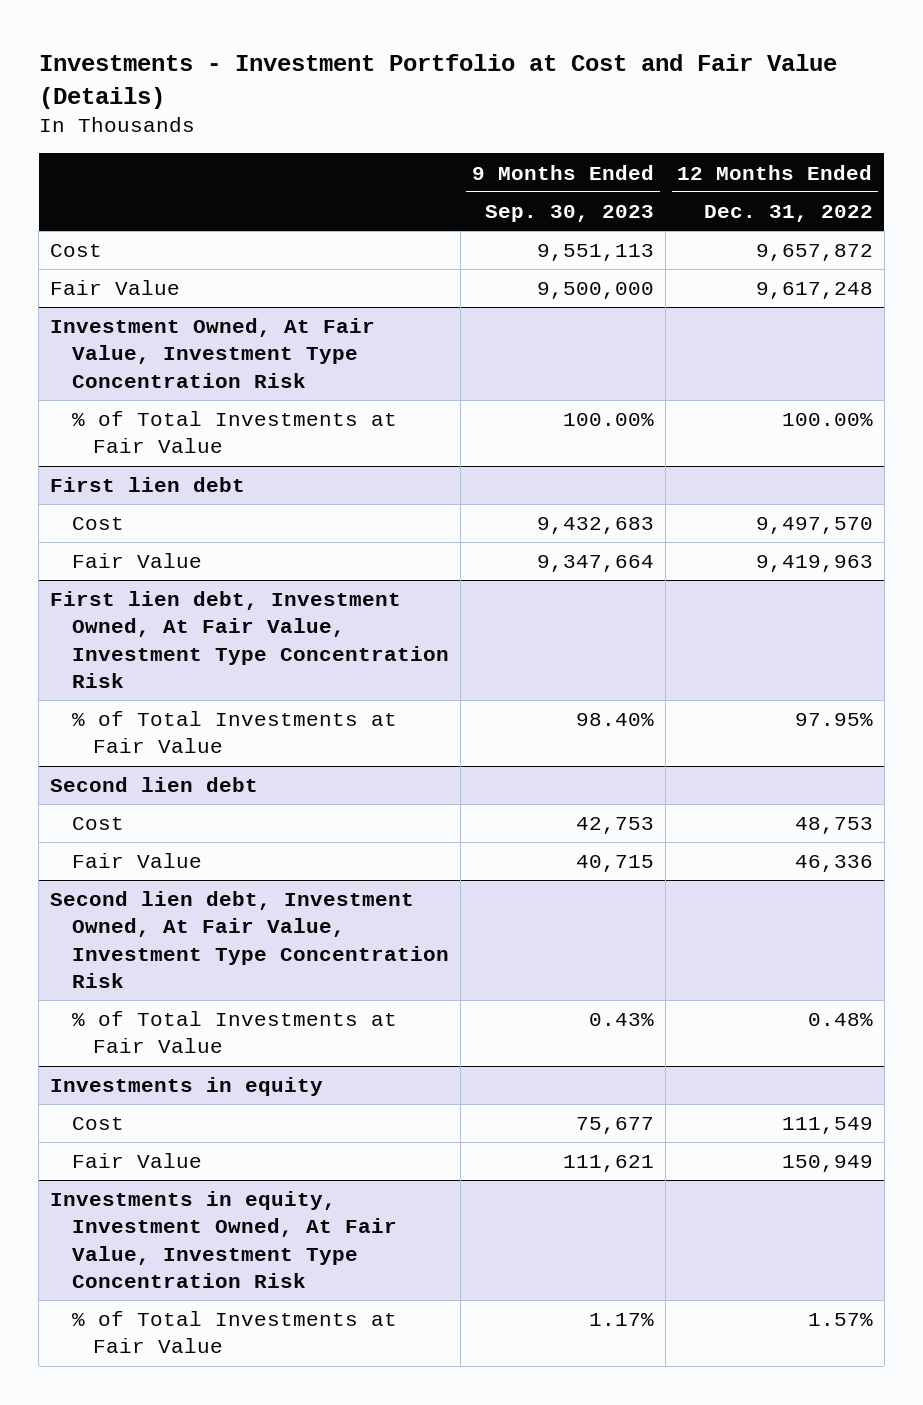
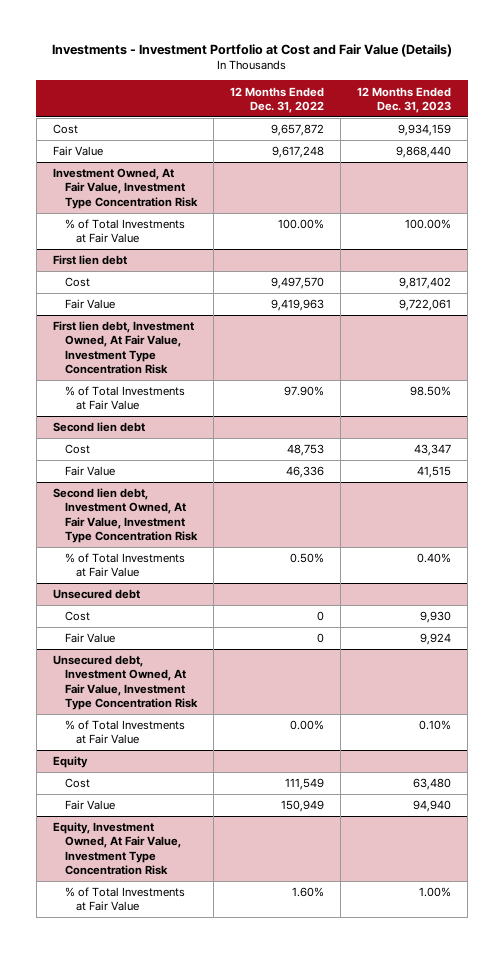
- | 9 Months Ended Sep. 30, 2023 | 12 Months Ended Dec. 31, 2022
+ | 12 Months Ended Dec. 31, 2022 | 12 Months Ended Dec. 31, 2023
@ First lien debt, Investment Owned, At Fair Value, Investment Type Concentration Risk
- % of Total Investments at Fair Value | 98.40% | 97.95%
+ % of Total Investments at Fair Value | 97.90% | 98.50%
@ Second lien debt, Investment Owned, At Fair Value, Investment Type Concentration Risk
- % of Total Investments at Fair Value | 0.43% | 0.48%
- Investments in equity
@ Second lien debt, Investment Owned, At Fair Value, Investment Type Concentration Risk
+ % of Total Investments at Fair Value | 0.50% | 0.40%
+ Unsecured debt
+ Cost | 0 | 9,930
+ Fair Value | 0 | 9,924
+ Unsecured debt, Investment Owned, At Fair Value, Investment Type Concentration Risk
+ % of Total Investments at Fair Value | 0.00% | 0.10%
+ Equity
- Investments in equity, Investment Owned, At Fair Value, Investment Type Concentration Risk
- % of Total Investments at Fair Value | 1.17% | 1.57%
+ Equity, Investment Owned, At Fair Value, Investment Type Concentration Risk
+ % of Total Investments at Fair Value | 1.60% | 1.00%

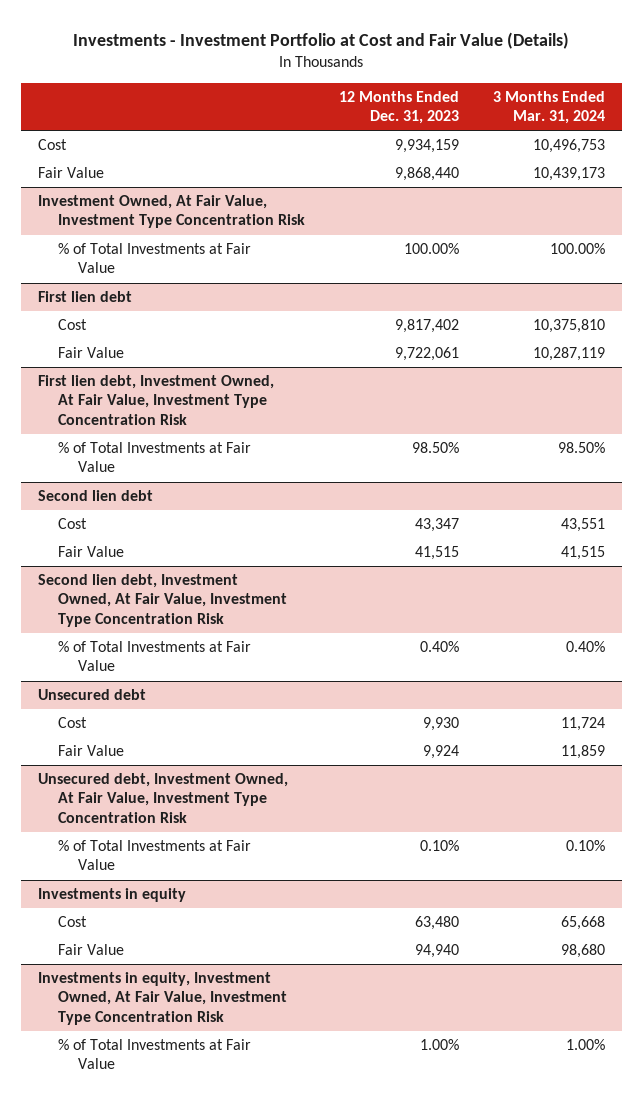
- | 12 Months Ended Dec. 31, 2022 | 12 Months Ended Dec. 31, 2023
+ | 12 Months Ended Dec. 31, 2023 | 3 Months Ended Mar. 31, 2024
- Equity
+ Investments in equity
- Equity, Investment Owned, At Fair Value, Investment Type Concentration Risk
+ Investments in equity, Investment Owned, At Fair Value, Investment Type Concentration Risk

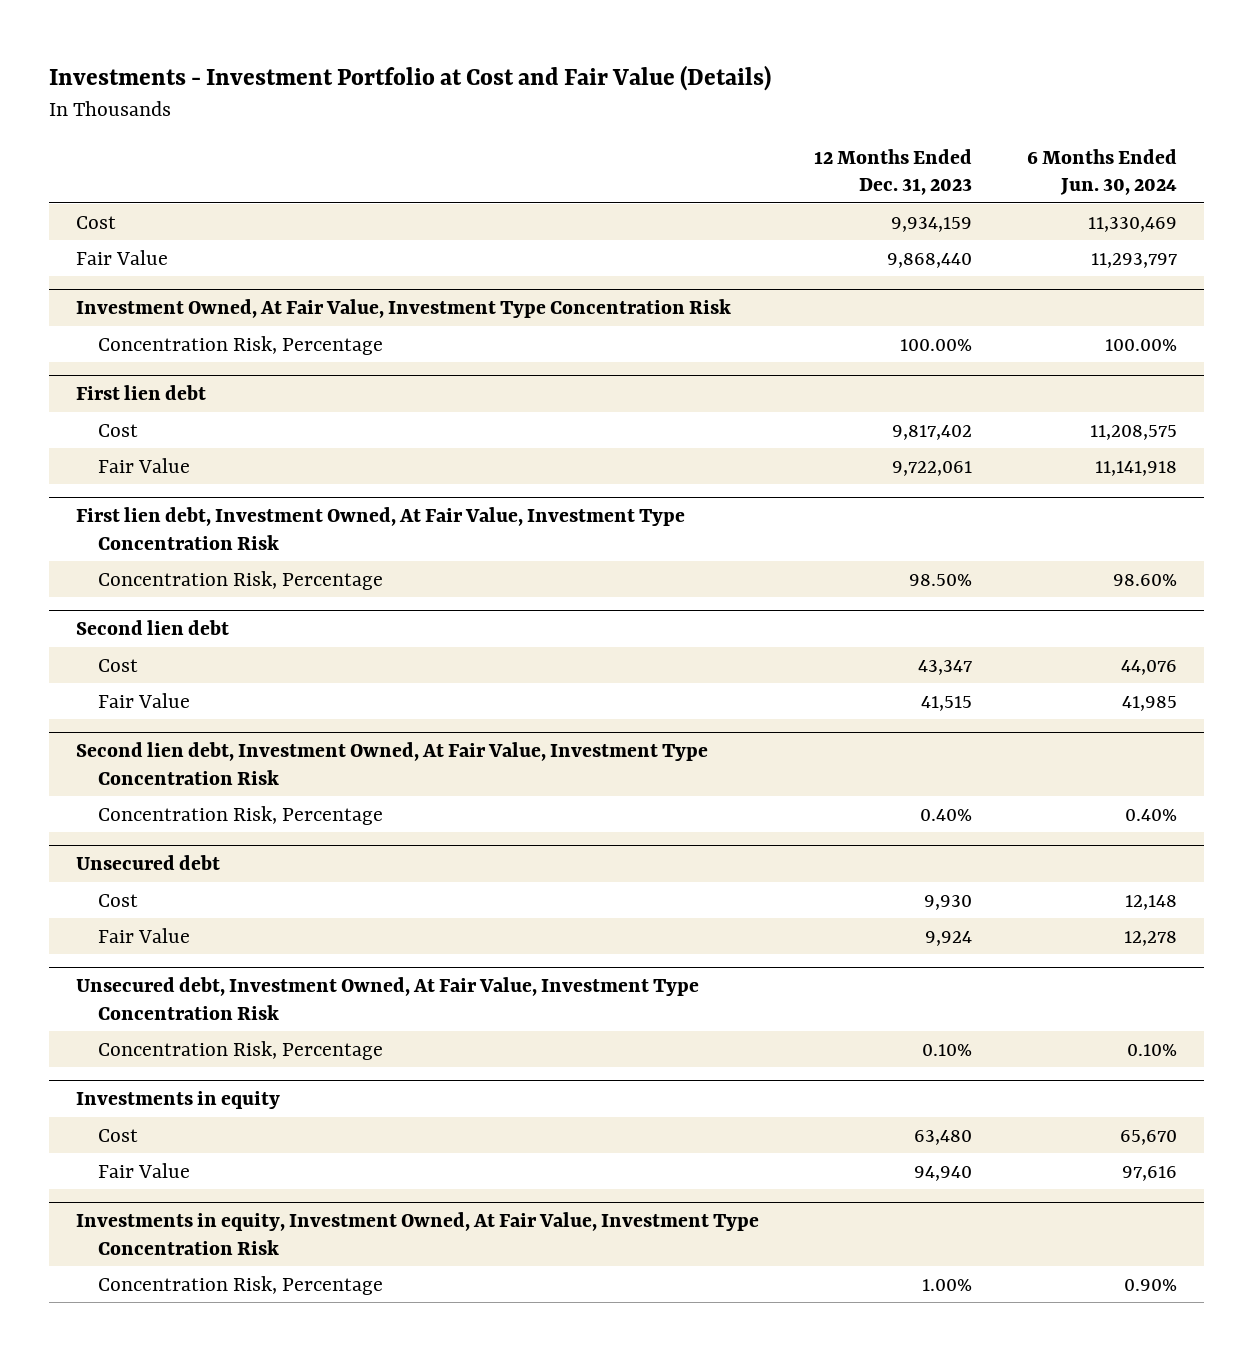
- | 12 Months Ended Dec. 31, 2023 | 3 Months Ended Mar. 31, 2024
+ | 12 Months Ended Dec. 31, 2023 | 6 Months Ended Jun. 30, 2024
@ Investment Owned, At Fair Value, Investment Type Concentration Risk
- % of Total Investments at Fair Value | 100.00% | 100.00%
+ Concentration Risk, Percentage | 100.00% | 100.00%
@ First lien debt, Investment Owned, At Fair Value, Investment Type Concentration Risk
- % of Total Investments at Fair Value | 98.50% | 98.50%
+ Concentration Risk, Percentage | 98.50% | 98.60%
@ Second lien debt, Investment Owned, At Fair Value, Investment Type Concentration Risk
- % of Total Investments at Fair Value | 0.40% | 0.40%
+ Concentration Risk, Percentage | 0.40% | 0.40%
@ Unsecured debt, Investment Owned, At Fair Value, Investment Type Concentration Risk
- % of Total Investments at Fair Value | 0.10% | 0.10%
+ Concentration Risk, Percentage | 0.10% | 0.10%
@ Investments in equity, Investment Owned, At Fair Value, Investment Type Concentration Risk
- % of Total Investments at Fair Value | 1.00% | 1.00%
+ Concentration Risk, Percentage | 1.00% | 0.90%

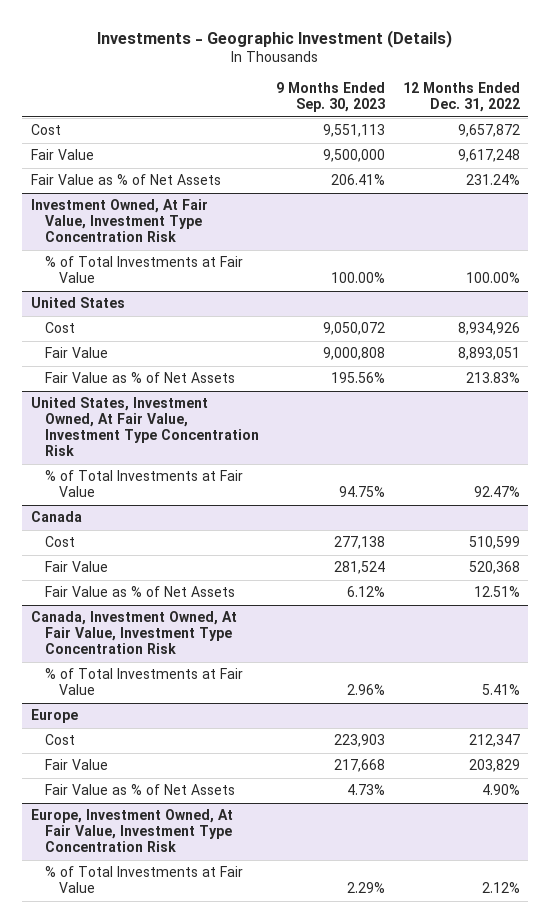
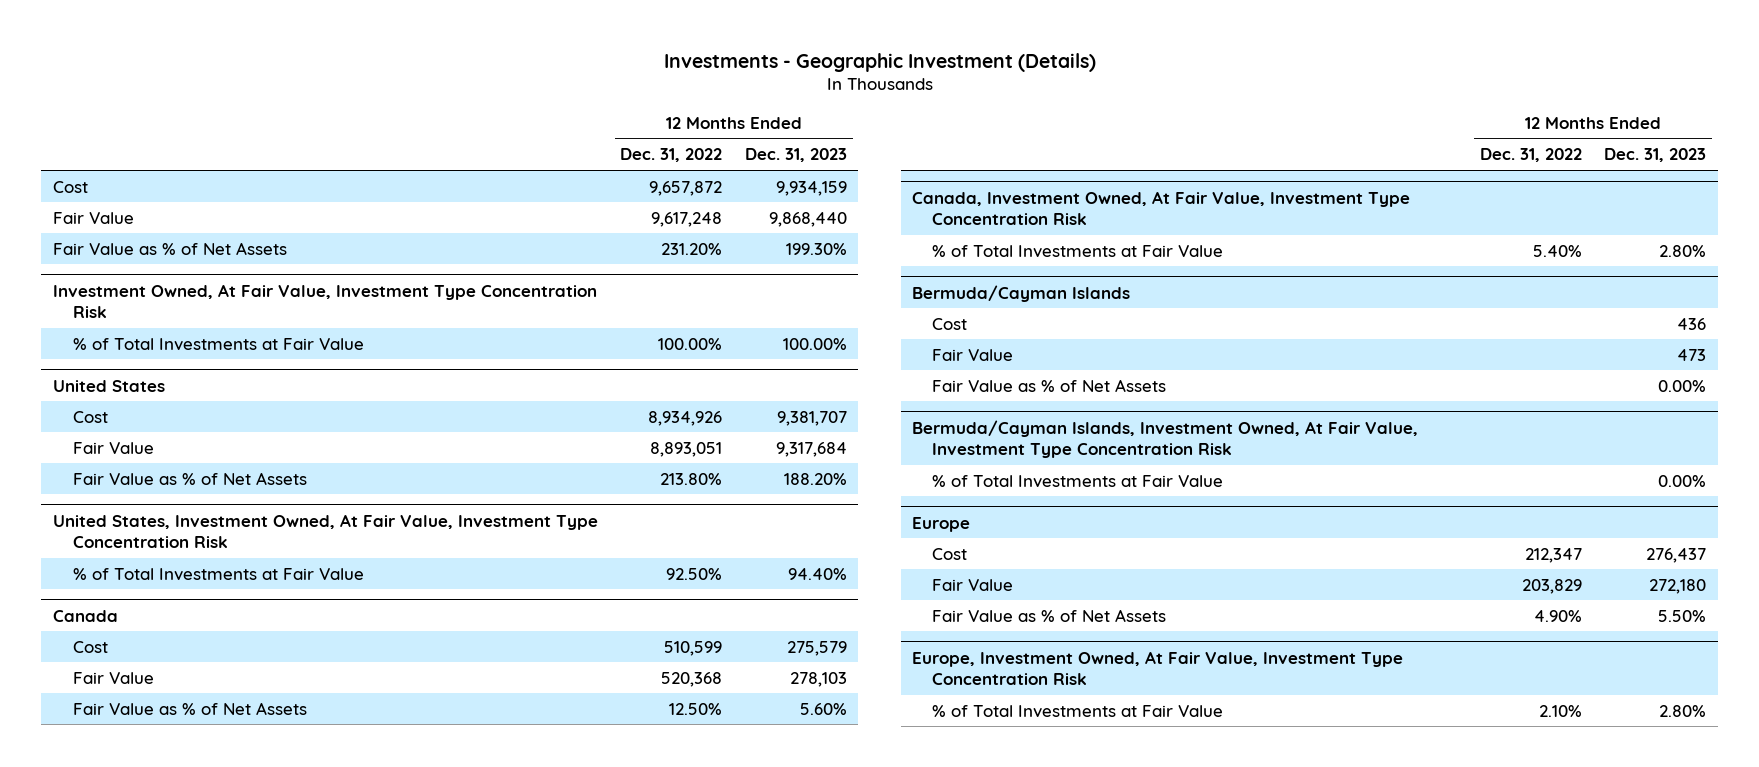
- | 9 Months Ended Sep. 30, 2023 | 12 Months Ended Dec. 31, 2022
+ | 12 Months Ended Dec. 31, 2022 | 12 Months Ended Dec. 31, 2023
- Fair Value as % of Net Assets | 206.41% | 231.24%
+ Fair Value as % of Net Assets | 231.20% | 199.30%
@ United States
- Fair Value as % of Net Assets | 195.56% | 213.83%
+ Fair Value as % of Net Assets | 213.80% | 188.20%
@ United States, Investment Owned, At Fair Value, Investment Type Concentration Risk
- % of Total Investments at Fair Value | 94.75% | 92.47%
+ % of Total Investments at Fair Value | 92.50% | 94.40%
@ Canada
- Fair Value as % of Net Assets | 6.12% | 12.51%
+ Fair Value as % of Net Assets | 12.50% | 5.60%
@ Canada, Investment Owned, At Fair Value, Investment Type Concentration Risk
- % of Total Investments at Fair Value | 2.96% | 5.41%
+ % of Total Investments at Fair Value | 5.40% | 2.80%
+ Bermuda/Cayman Islands
+ Cost | | 436
+ Fair Value | | 473
+ Fair Value as % of Net Assets | | 0.00%
+ Bermuda/Cayman Islands, Investment Owned, At Fair Value, Investment Type Concentration Risk
+ % of Total Investments at Fair Value | | 0.00%
@ Europe, Investment Owned, At Fair Value, Investment Type Concentration Risk
- % of Total Investments at Fair Value | 2.29% | 2.12%
+ % of Total Investments at Fair Value | 2.10% | 2.80%

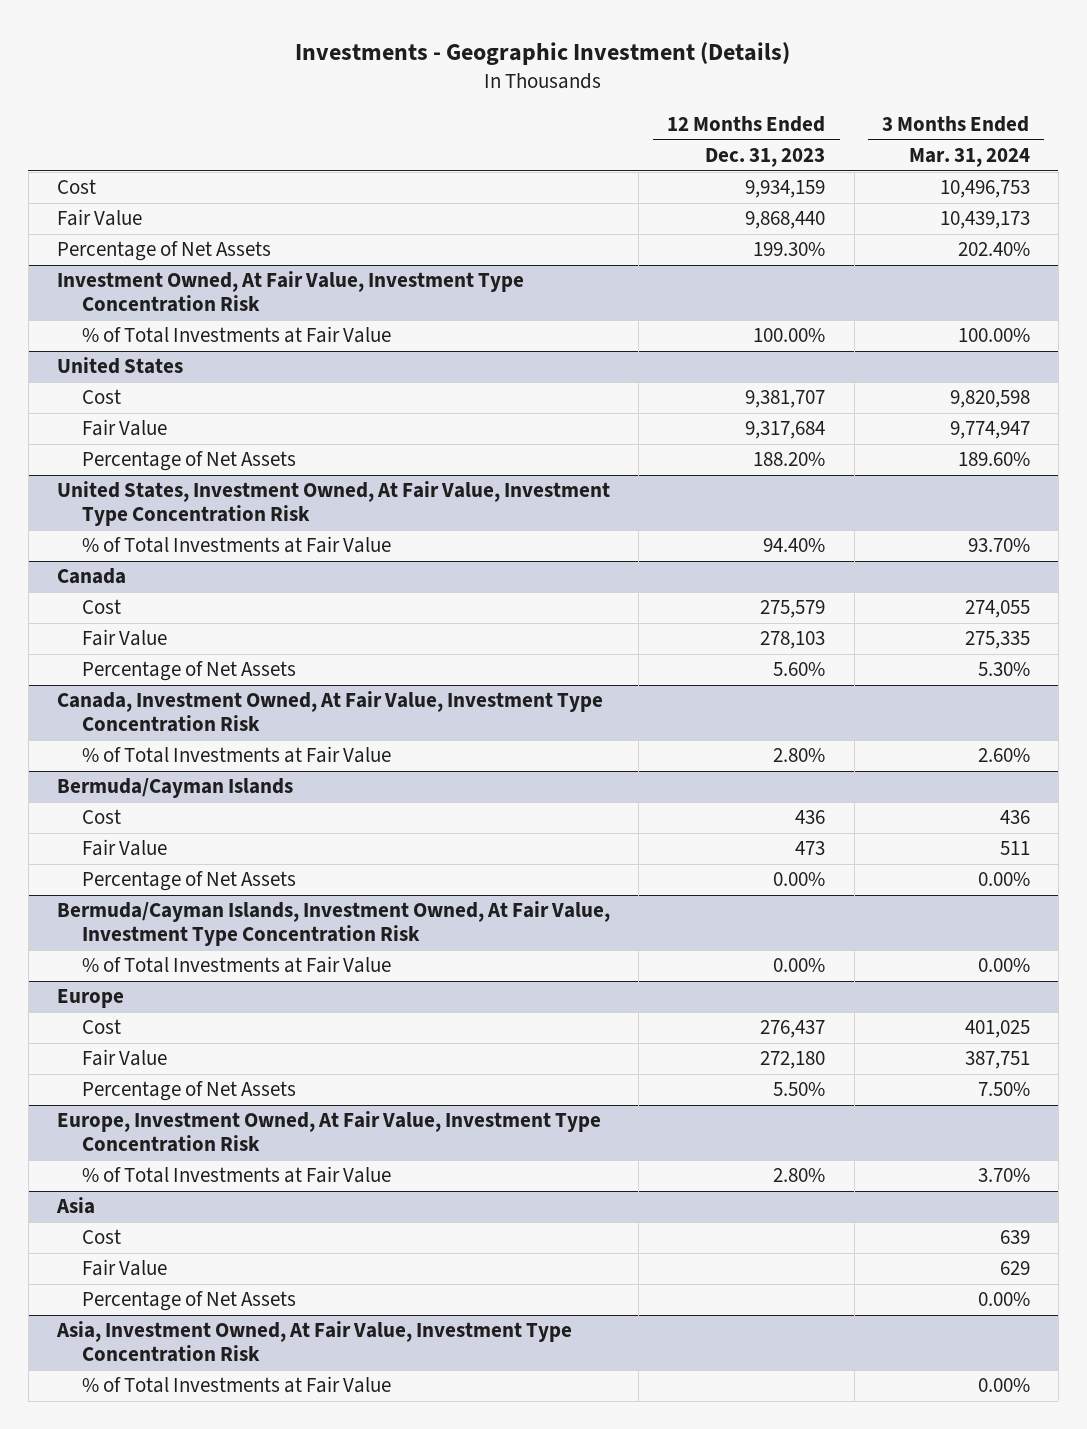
- | 12 Months Ended Dec. 31, 2022 | 12 Months Ended Dec. 31, 2023
+ | 12 Months Ended Dec. 31, 2023 | 3 Months Ended Mar. 31, 2024
- Fair Value as % of Net Assets | 231.20% | 199.30%
+ Percentage of Net Assets | 199.30% | 202.40%
@ United States
- Fair Value as % of Net Assets | 213.80% | 188.20%
+ Percentage of Net Assets | 188.20% | 189.60%
@ Canada
- Fair Value as % of Net Assets | 12.50% | 5.60%
+ Percentage of Net Assets | 5.60% | 5.30%
@ Bermuda/Cayman Islands
- Fair Value as % of Net Assets | | 0.00%
+ Percentage of Net Assets | 0.00% | 0.00%
@ Europe
- Fair Value as % of Net Assets | 4.90% | 5.50%
+ Percentage of Net Assets | 5.50% | 7.50%
+ Asia
+ Cost | | 639
+ Fair Value | | 629
+ Percentage of Net Assets | | 0.00%
+ Asia, Investment Owned, At Fair Value, Investment Type Concentration Risk
+ % of Total Investments at Fair Value | | 0.00%

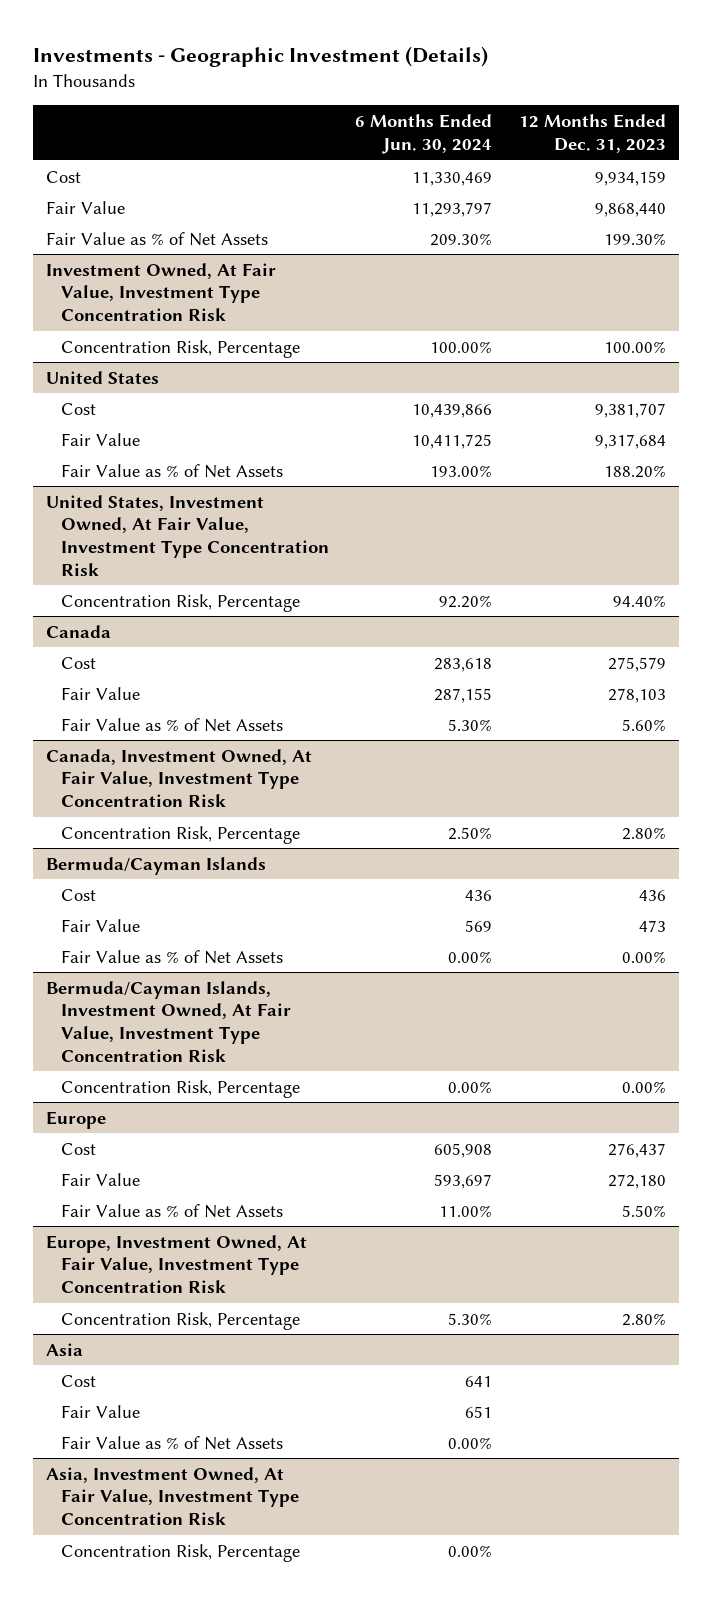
- | 12 Months Ended Dec. 31, 2023 | 3 Months Ended Mar. 31, 2024
+ | 6 Months Ended Jun. 30, 2024 | 12 Months Ended Dec. 31, 2023
- Percentage of Net Assets | 199.30% | 202.40%
+ Fair Value as % of Net Assets | 209.30% | 199.30%
@ Investment Owned, At Fair Value, Investment Type Concentration Risk
- % of Total Investments at Fair Value | 100.00% | 100.00%
+ Concentration Risk, Percentage | 100.00% | 100.00%
@ United States
- Percentage of Net Assets | 188.20% | 189.60%
+ Fair Value as % of Net Assets | 193.00% | 188.20%
@ United States, Investment Owned, At Fair Value, Investment Type Concentration Risk
- % of Total Investments at Fair Value | 94.40% | 93.70%
+ Concentration Risk, Percentage | 92.20% | 94.40%
@ Canada
- Percentage of Net Assets | 5.60% | 5.30%
+ Fair Value as % of Net Assets | 5.30% | 5.60%
@ Canada, Investment Owned, At Fair Value, Investment Type Concentration Risk
- % of Total Investments at Fair Value | 2.80% | 2.60%
+ Concentration Risk, Percentage | 2.50% | 2.80%
@ Bermuda/Cayman Islands
- Percentage of Net Assets | 0.00% | 0.00%
+ Fair Value as % of Net Assets | 0.00% | 0.00%
@ Bermuda/Cayman Islands, Investment Owned, At Fair Value, Investment Type Concentration Risk
- % of Total Investments at Fair Value | 0.00% | 0.00%
+ Concentration Risk, Percentage | 0.00% | 0.00%
@ Europe
- Percentage of Net Assets | 5.50% | 7.50%
+ Fair Value as % of Net Assets | 11.00% | 5.50%
@ Europe, Investment Owned, At Fair Value, Investment Type Concentration Risk
- % of Total Investments at Fair Value | 2.80% | 3.70%
+ Concentration Risk, Percentage | 5.30% | 2.80%
@ Asia
- Percentage of Net Assets | | 0.00%
+ Fair Value as % of Net Assets | 0.00% |
@ Asia, Investment Owned, At Fair Value, Investment Type Concentration Risk
- % of Total Investments at Fair Value | | 0.00%
+ Concentration Risk, Percentage | 0.00% |

